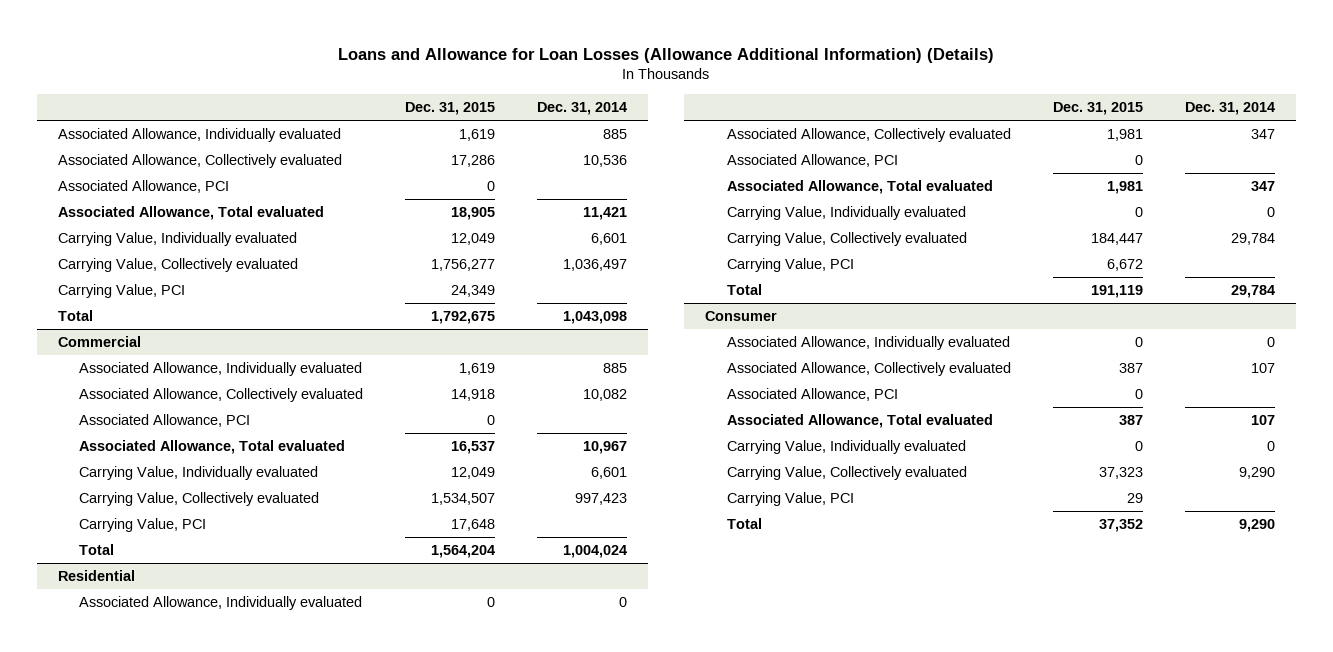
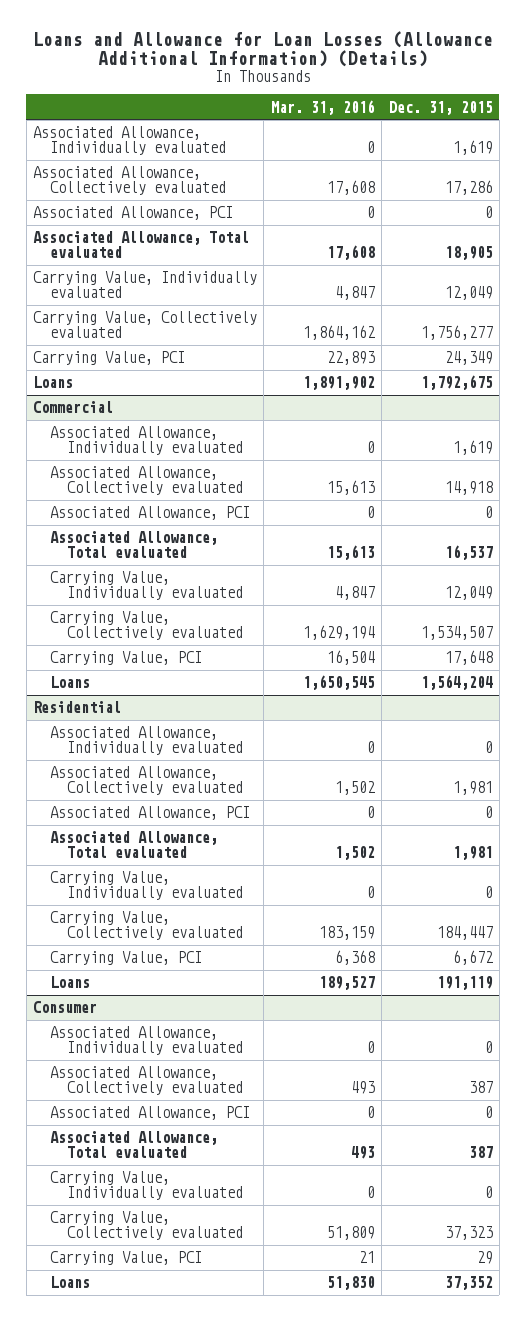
- | Dec. 31, 2015 | Dec. 31, 2014
+ | Mar. 31, 2016 | Dec. 31, 2015
- Total | 1,792,675 | 1,043,098
+ Loans | 1,891,902 | 1,792,675
@ Commercial
- Total | 1,564,204 | 1,004,024
+ Loans | 1,650,545 | 1,564,204
@ Residential
- Total | 191,119 | 29,784
+ Loans | 189,527 | 191,119
@ Consumer
- Total | 37,352 | 9,290
+ Loans | 51,830 | 37,352

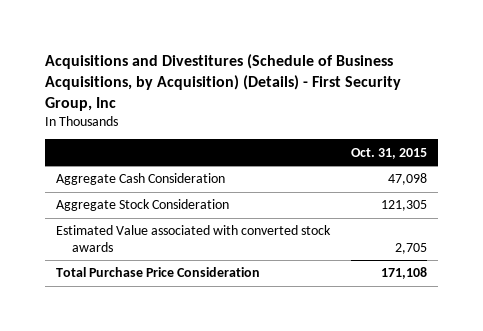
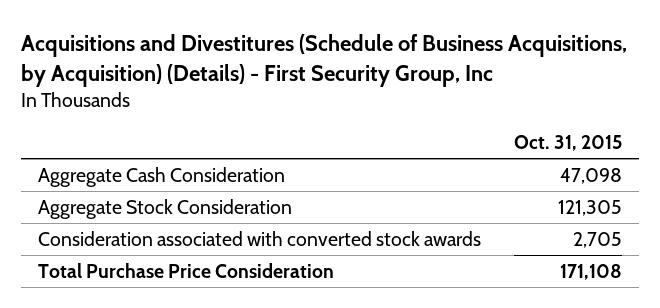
- Estimated Value associated with converted stock awards | 2,705
+ Consideration associated with converted stock awards | 2,705

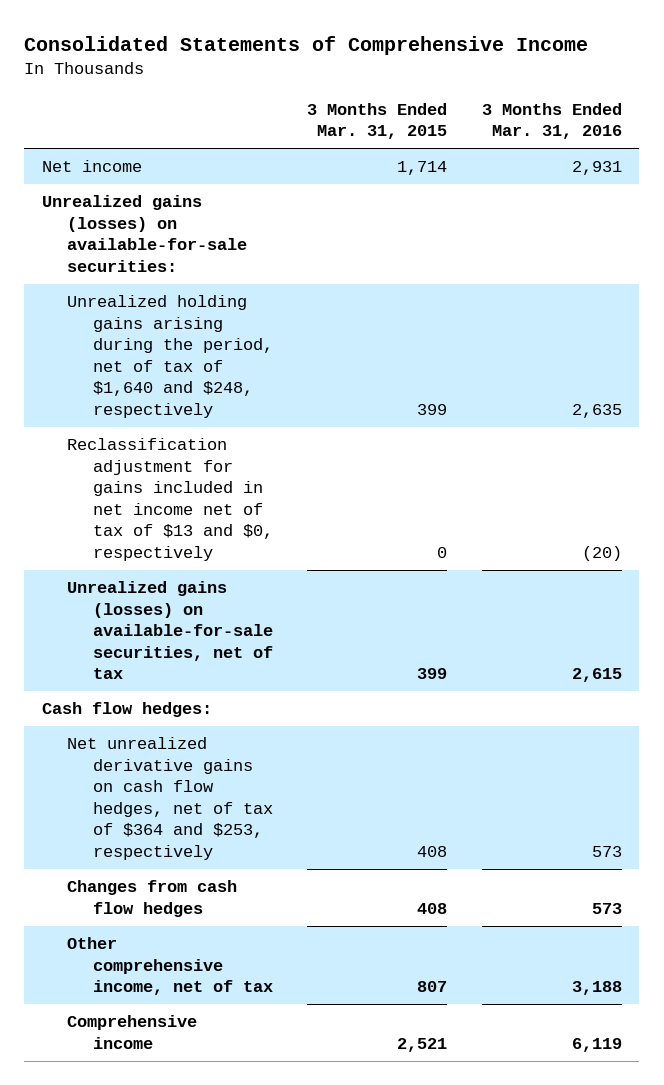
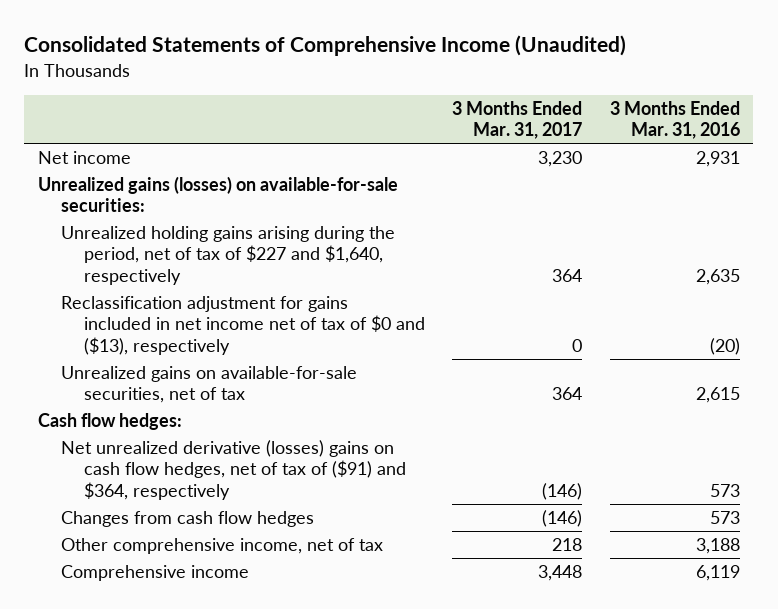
- Consolidated Statements of Comprehensive Income
+ Consolidated Statements of Comprehensive Income (Unaudited)
- | 3 Months Ended Mar. 31, 2015 | 3 Months Ended Mar. 31, 2016
+ | 3 Months Ended Mar. 31, 2017 | 3 Months Ended Mar. 31, 2016
- Unrealized holding gains arising during the period, net of tax of $1,640 and $248, respectively | 399 | 2,635
- Reclassification adjustment for gains included in net income net of tax of $13 and $0, respectively | 0 | (20)
- Unrealized gains (losses) on available-for-sale securities, net of tax | 399 | 2,615
+ Unrealized holding gains arising during the period, net of tax of $227 and $1,640, respectively | 364 | 2,635
+ Reclassification adjustment for gains included in net income net of tax of $0 and ($13), respectively | 0 | (20)
+ Unrealized gains on available-for-sale securities, net of tax | 364 | 2,615
- Net unrealized derivative gains on cash flow hedges, net of tax of $364 and $253, respectively | 408 | 573
+ Net unrealized derivative (losses) gains on cash flow hedges, net of tax of ($91) and $364, respectively | (146) | 573

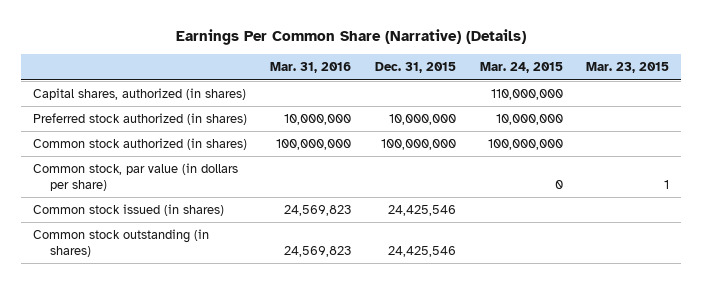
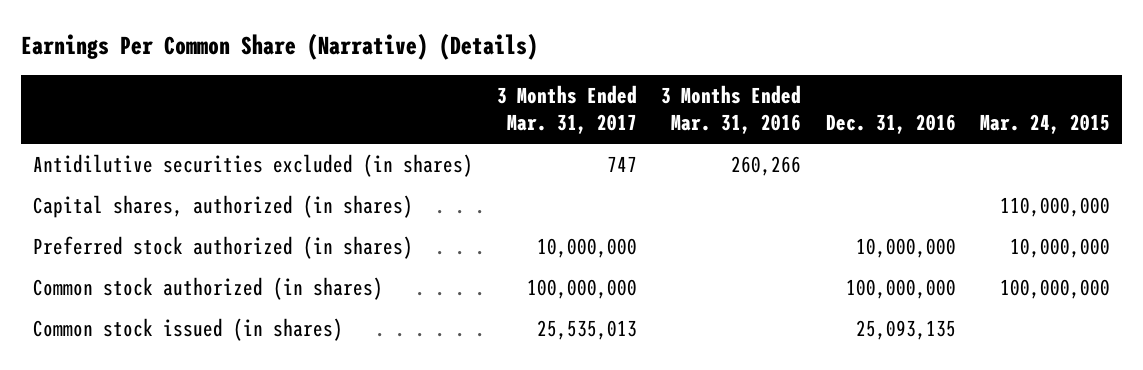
- | Mar. 31, 2016 | Dec. 31, 2015 | Mar. 24, 2015 | Mar. 23, 2015
+ | 3 Months Ended Mar. 31, 2017 | 3 Months Ended Mar. 31, 2016 | Dec. 31, 2016 | Mar. 24, 2015
+ Antidilutive securities excluded (in shares) | 747 | 260,266 | |
- Common stock, par value (in dollars per share) | | | 0 | 1
- Common stock outstanding (in shares) | 24,569,823 | 24,425,546 | |

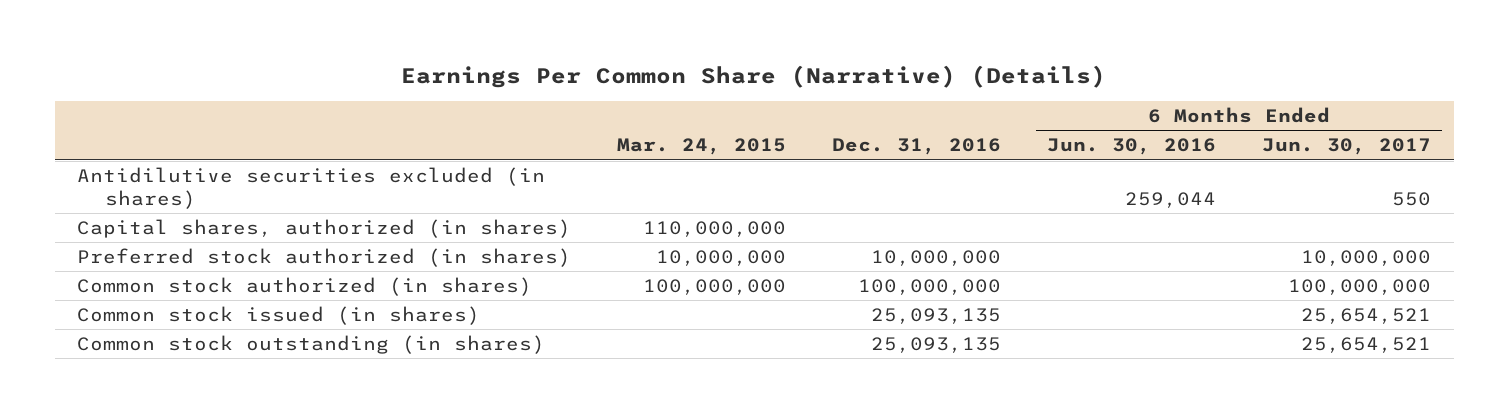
- | 3 Months Ended Mar. 31, 2017 | 3 Months Ended Mar. 31, 2016 | Dec. 31, 2016 | Mar. 24, 2015
+ | Mar. 24, 2015 | Dec. 31, 2016 | 6 Months Ended Jun. 30, 2016 | 6 Months Ended Jun. 30, 2017
+ Common stock outstanding (in shares) | | 25,093,135 | | 25,654,521

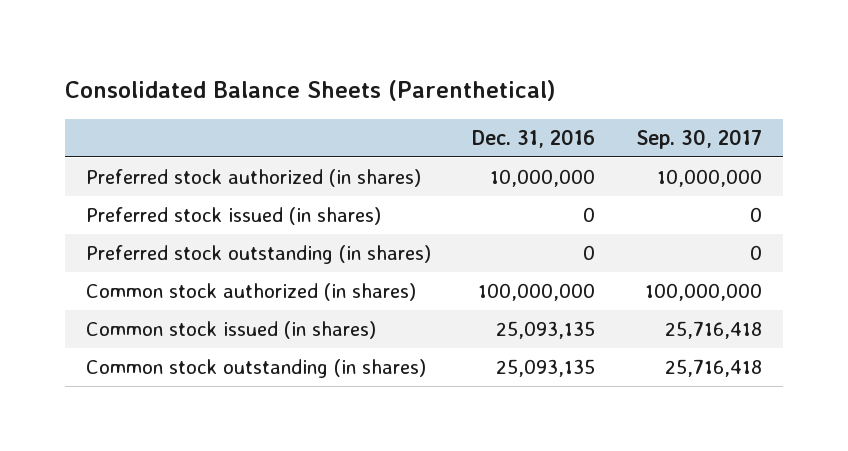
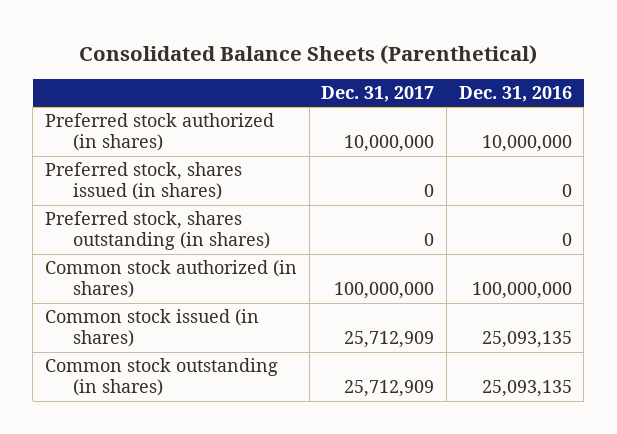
- | Dec. 31, 2016 | Sep. 30, 2017
+ | Dec. 31, 2017 | Dec. 31, 2016
- Preferred stock issued (in shares) | 0 | 0
- Preferred stock outstanding (in shares) | 0 | 0
+ Preferred stock, shares issued (in shares) | 0 | 0
+ Preferred stock, shares outstanding (in shares) | 0 | 0

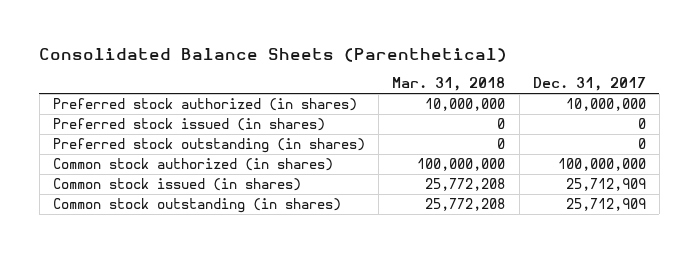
- | Dec. 31, 2017 | Dec. 31, 2016
+ | Mar. 31, 2018 | Dec. 31, 2017
- Preferred stock, shares issued (in shares) | 0 | 0
- Preferred stock, shares outstanding (in shares) | 0 | 0
+ Preferred stock issued (in shares) | 0 | 0
+ Preferred stock outstanding (in shares) | 0 | 0

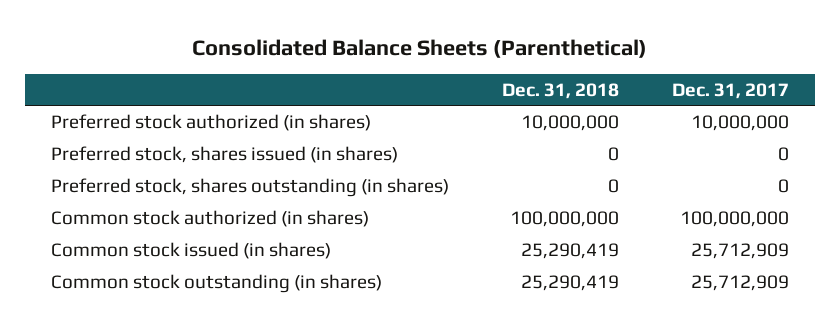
- | Mar. 31, 2018 | Dec. 31, 2017
+ | Dec. 31, 2018 | Dec. 31, 2017
- Preferred stock issued (in shares) | 0 | 0
- Preferred stock outstanding (in shares) | 0 | 0
+ Preferred stock, shares issued (in shares) | 0 | 0
+ Preferred stock, shares outstanding (in shares) | 0 | 0

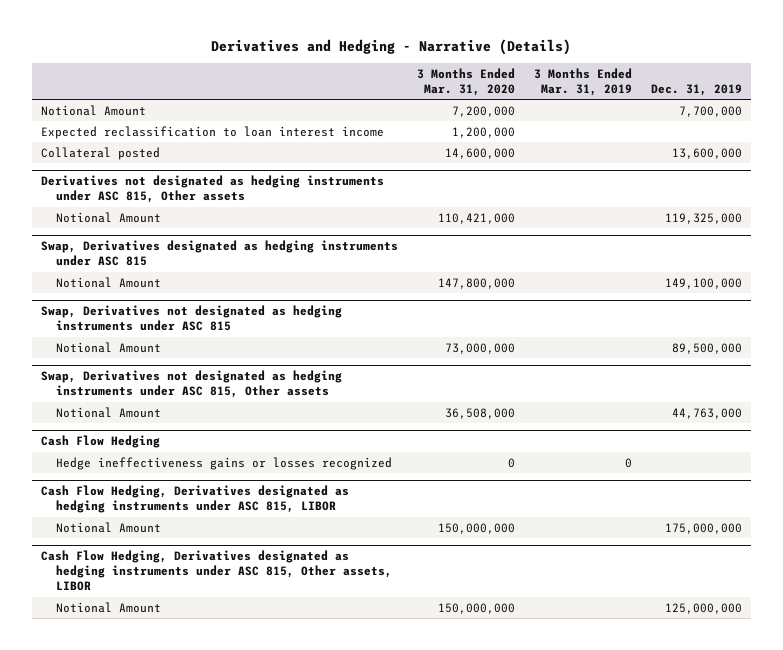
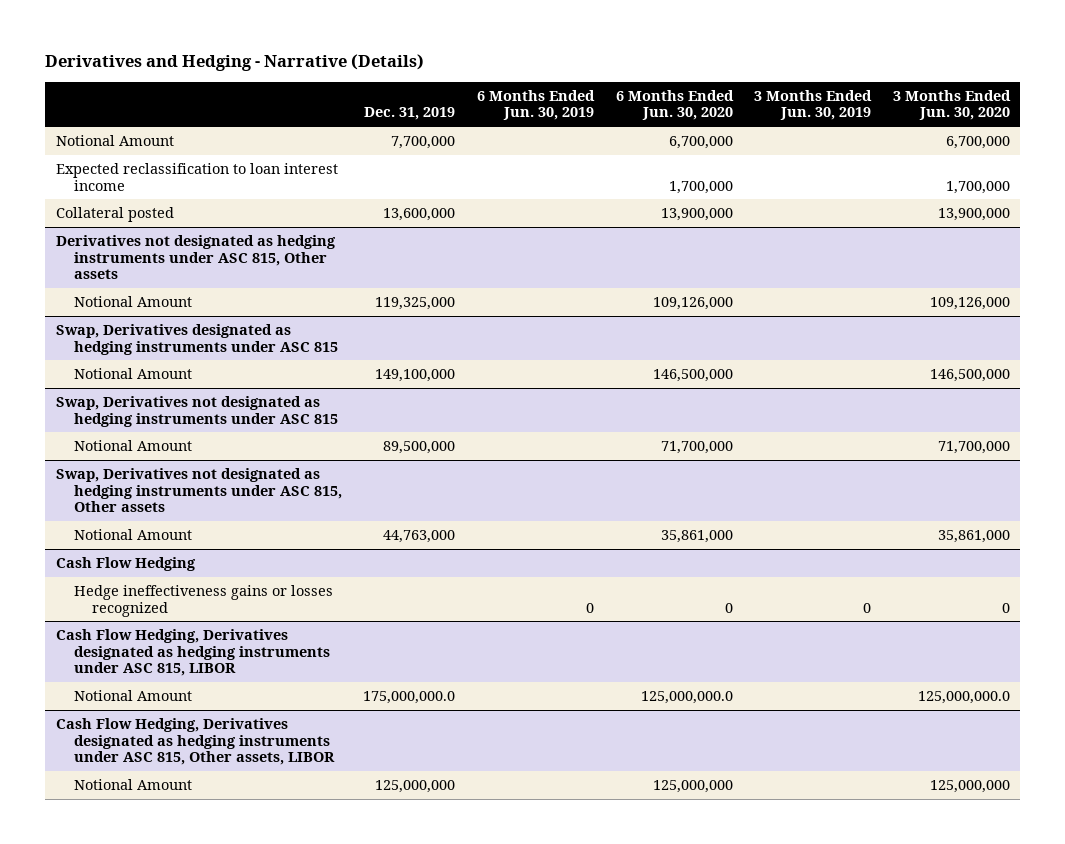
- | 3 Months Ended Mar. 31, 2020 | 3 Months Ended Mar. 31, 2019 | Dec. 31, 2019
+ | Dec. 31, 2019 | 6 Months Ended Jun. 30, 2019 | 6 Months Ended Jun. 30, 2020 | 3 Months Ended Jun. 30, 2019 | 3 Months Ended Jun. 30, 2020
@ Cash Flow Hedging, Derivatives designated as hedging instruments under ASC 815, LIBOR
- Notional Amount | 150,000,000 | | 175,000,000
+ Notional Amount | 175,000,000.0 | | 125,000,000.0 | | 125,000,000.0

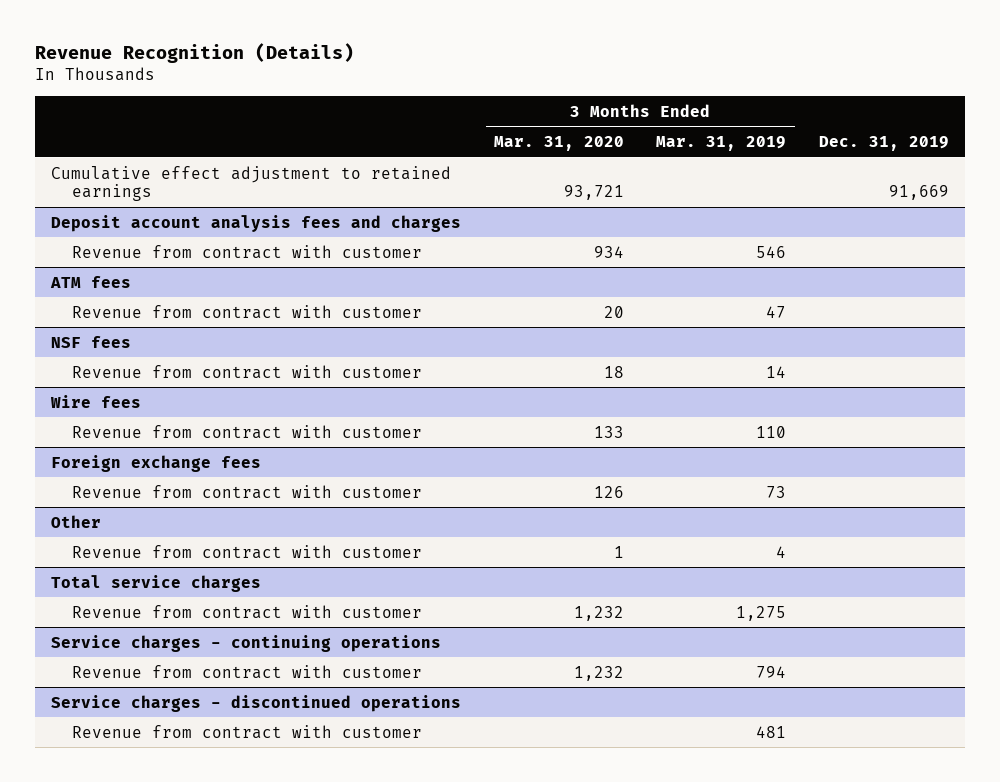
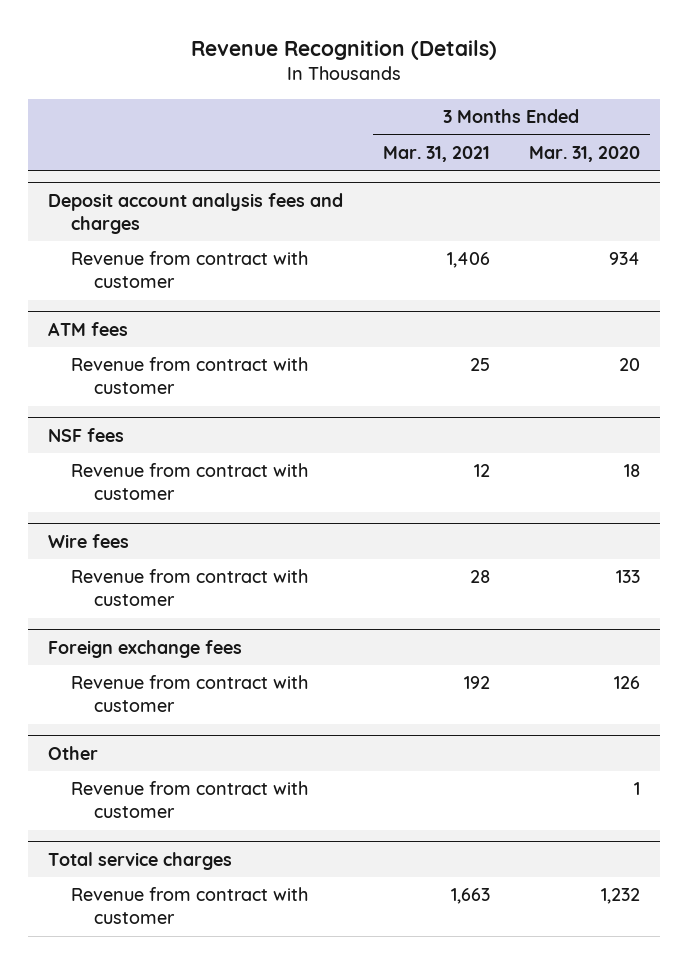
- | 3 Months Ended Mar. 31, 2020 | 3 Months Ended Mar. 31, 2019 | Dec. 31, 2019
+ | 3 Months Ended Mar. 31, 2021 | 3 Months Ended Mar. 31, 2020
- Cumulative effect adjustment to retained earnings | 93,721 | | 91,669
- Service charges - continuing operations
- Revenue from contract with customer | 1,232 | 794 |
- Service charges - discontinued operations
- Revenue from contract with customer | | 481 |

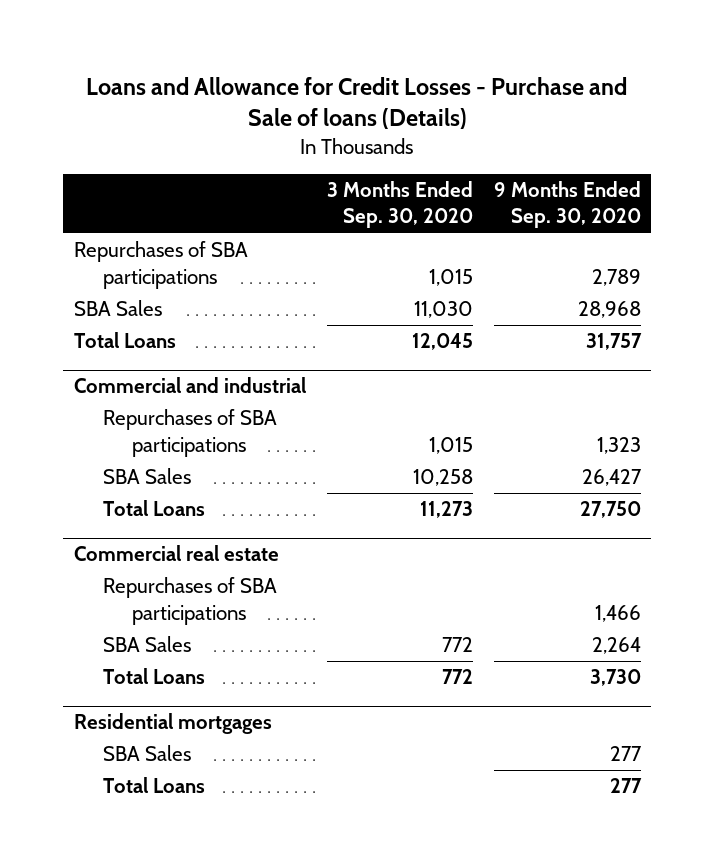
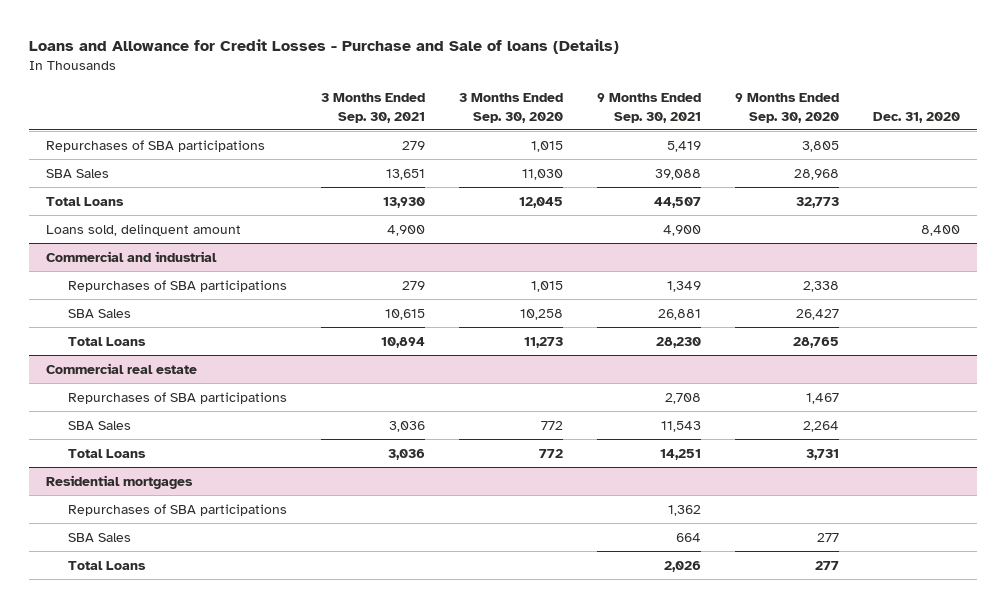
- | 3 Months Ended Sep. 30, 2020 | 9 Months Ended Sep. 30, 2020
+ | 3 Months Ended Sep. 30, 2021 | 3 Months Ended Sep. 30, 2020 | 9 Months Ended Sep. 30, 2021 | 9 Months Ended Sep. 30, 2020 | Dec. 31, 2020
- Repurchases of SBA participations | 1,015 | 2,789
+ Repurchases of SBA participations | 279 | 1,015 | 5,419 | 3,805 |
- Total Loans | 12,045 | 31,757
+ Total Loans | 13,930 | 12,045 | 44,507 | 32,773 |
+ Loans sold, delinquent amount | 4,900 | | 4,900 | | 8,400
@ Commercial and industrial
- Repurchases of SBA participations | 1,015 | 1,323
+ Repurchases of SBA participations | 279 | 1,015 | 1,349 | 2,338 |
- Total Loans | 11,273 | 27,750
+ Total Loans | 10,894 | 11,273 | 28,230 | 28,765 |
@ Commercial real estate
- Repurchases of SBA participations | | 1,466
+ Repurchases of SBA participations | | | 2,708 | 1,467 |
- Total Loans | 772 | 3,730
+ Total Loans | 3,036 | 772 | 14,251 | 3,731 |
@ Residential mortgages
+ Repurchases of SBA participations | | | 1,362 | |

